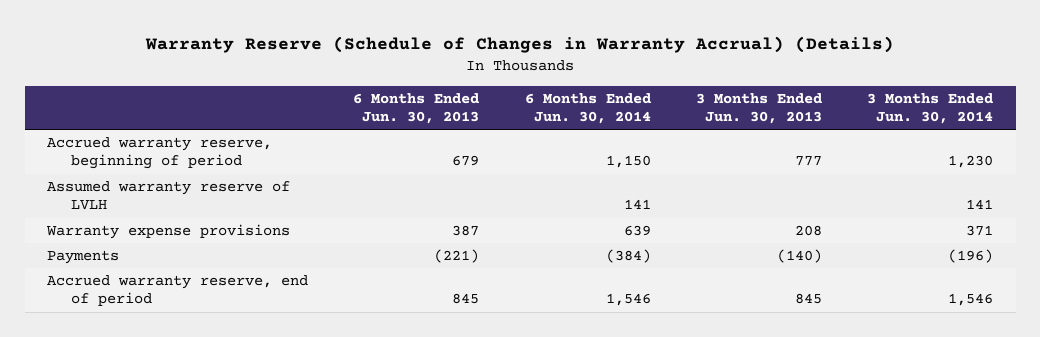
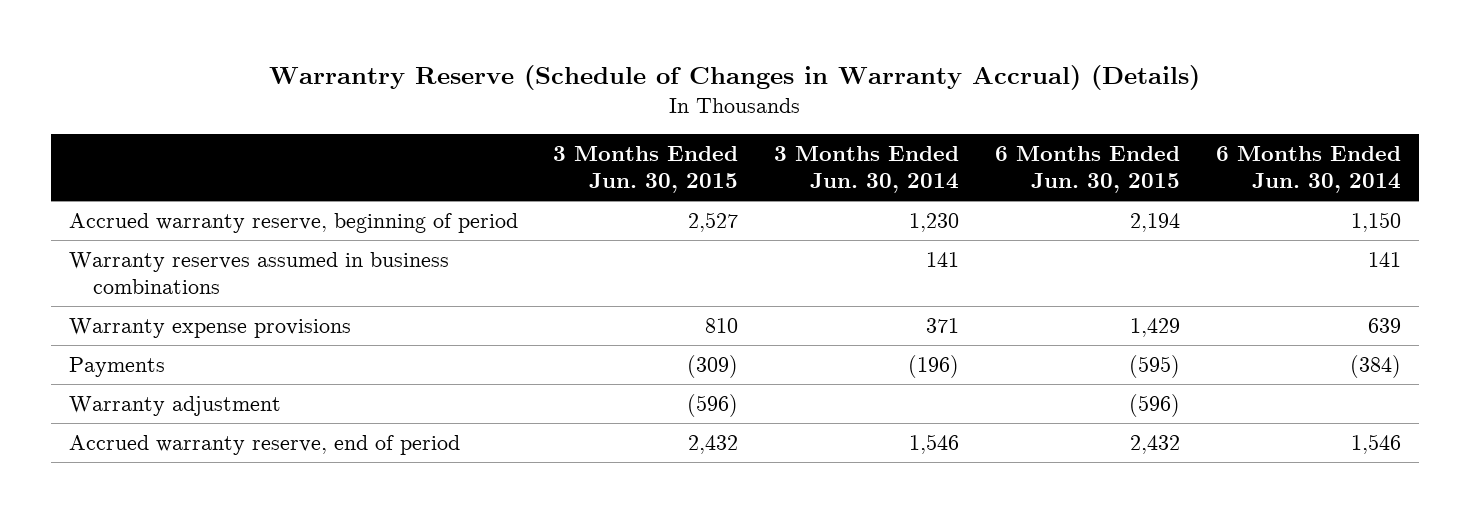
- Warranty Reserve (Schedule of Changes in Warranty Accrual) (Details)
+ Warrantry Reserve (Schedule of Changes in Warranty Accrual) (Details)
- | 6 Months Ended Jun. 30, 2013 | 6 Months Ended Jun. 30, 2014 | 3 Months Ended Jun. 30, 2013 | 3 Months Ended Jun. 30, 2014
+ | 3 Months Ended Jun. 30, 2015 | 3 Months Ended Jun. 30, 2014 | 6 Months Ended Jun. 30, 2015 | 6 Months Ended Jun. 30, 2014
- Assumed warranty reserve of LVLH | | 141 | | 141
+ Warranty reserves assumed in business combinations | | 141 | | 141
+ Warranty adjustment | (596) | | (596) |

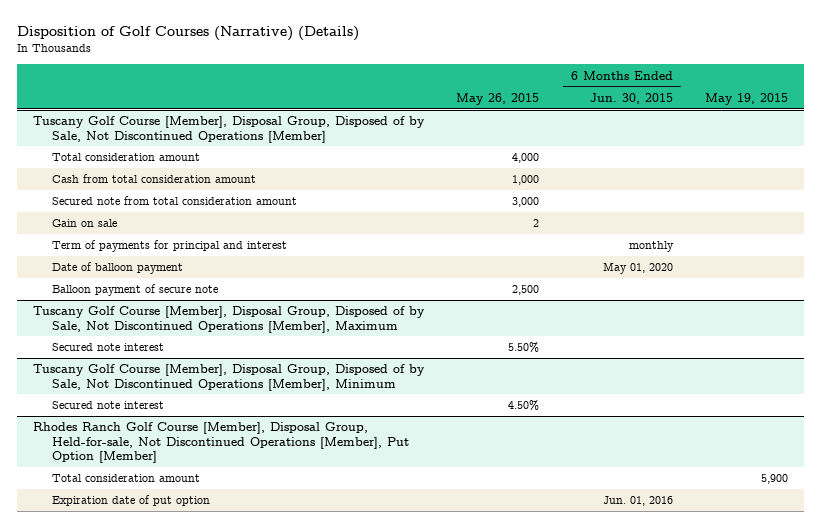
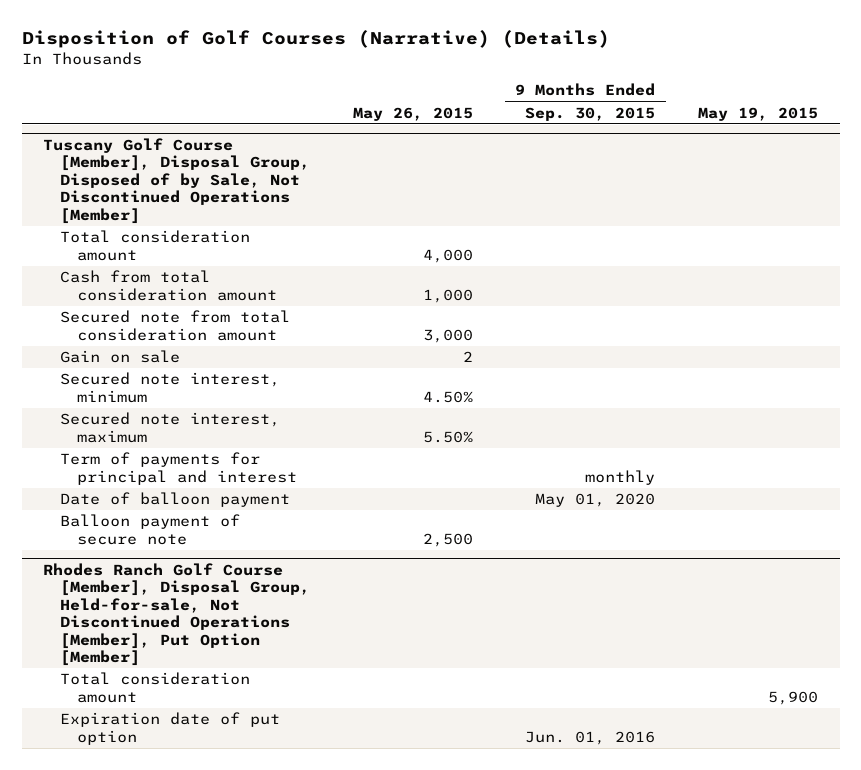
- | May 26, 2015 | 6 Months Ended Jun. 30, 2015 | May 19, 2015
+ | May 26, 2015 | 9 Months Ended Sep. 30, 2015 | May 19, 2015
@ Tuscany Golf Course [Member], Disposal Group, Disposed of by Sale, Not Discontinued Operations [Member]
+ Secured note interest, minimum | 4.50% | |
+ Secured note interest, maximum | 5.50% | |
- Tuscany Golf Course [Member], Disposal Group, Disposed of by Sale, Not Discontinued Operations [Member], Maximum
- Secured note interest | 5.50% | |
- Tuscany Golf Course [Member], Disposal Group, Disposed of by Sale, Not Discontinued Operations [Member], Minimum
- Secured note interest | 4.50% | |

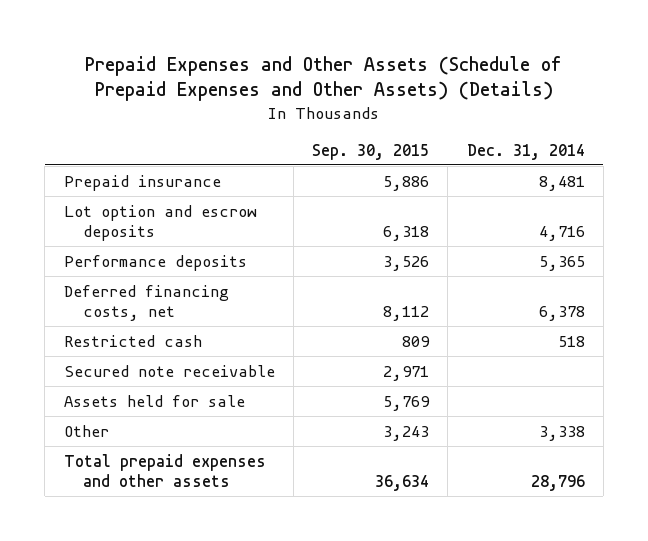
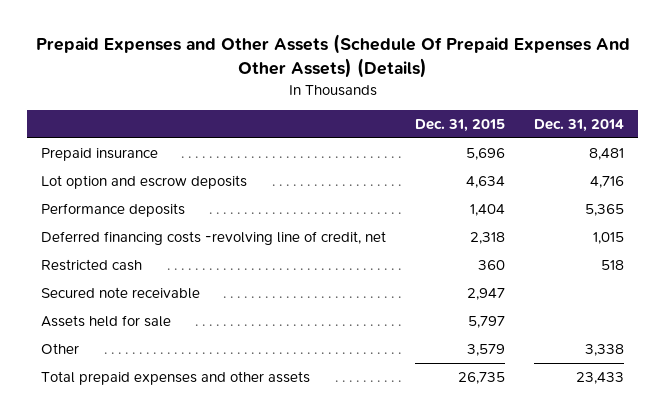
- Prepaid Expenses and Other Assets (Schedule of Prepaid Expenses and Other Assets) (Details)
+ Prepaid Expenses and Other Assets (Schedule Of Prepaid Expenses And Other Assets) (Details)
- | Sep. 30, 2015 | Dec. 31, 2014
+ | Dec. 31, 2015 | Dec. 31, 2014
- Deferred financing costs, net | 8,112 | 6,378
+ Deferred financing costs -revolving line of credit, net | 2,318 | 1,015
- Total prepaid expenses and other assets | 36,634 | 28,796
+ Total prepaid expenses and other assets | 26,735 | 23,433

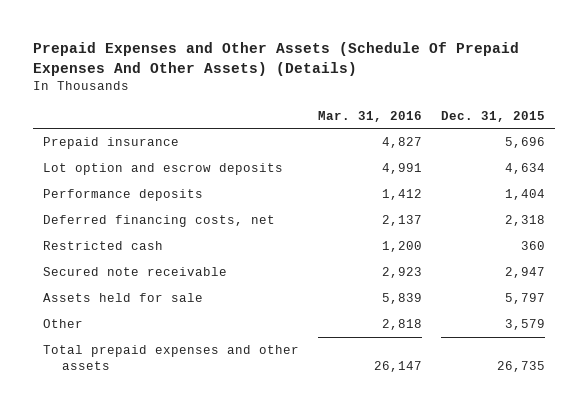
- | Dec. 31, 2015 | Dec. 31, 2014
+ | Mar. 31, 2016 | Dec. 31, 2015
- Deferred financing costs -revolving line of credit, net | 2,318 | 1,015
+ Deferred financing costs, net | 2,137 | 2,318

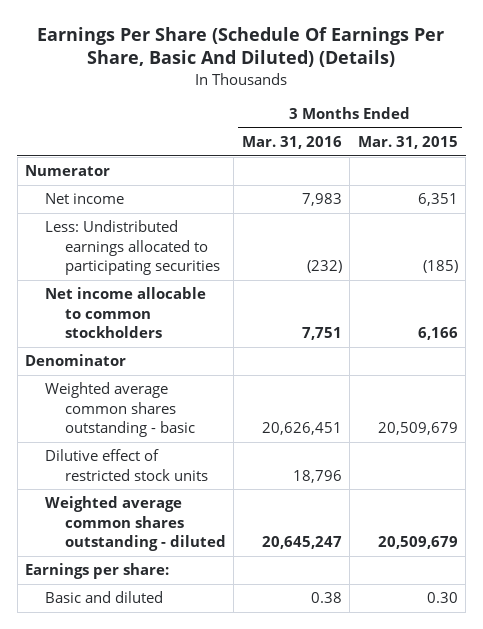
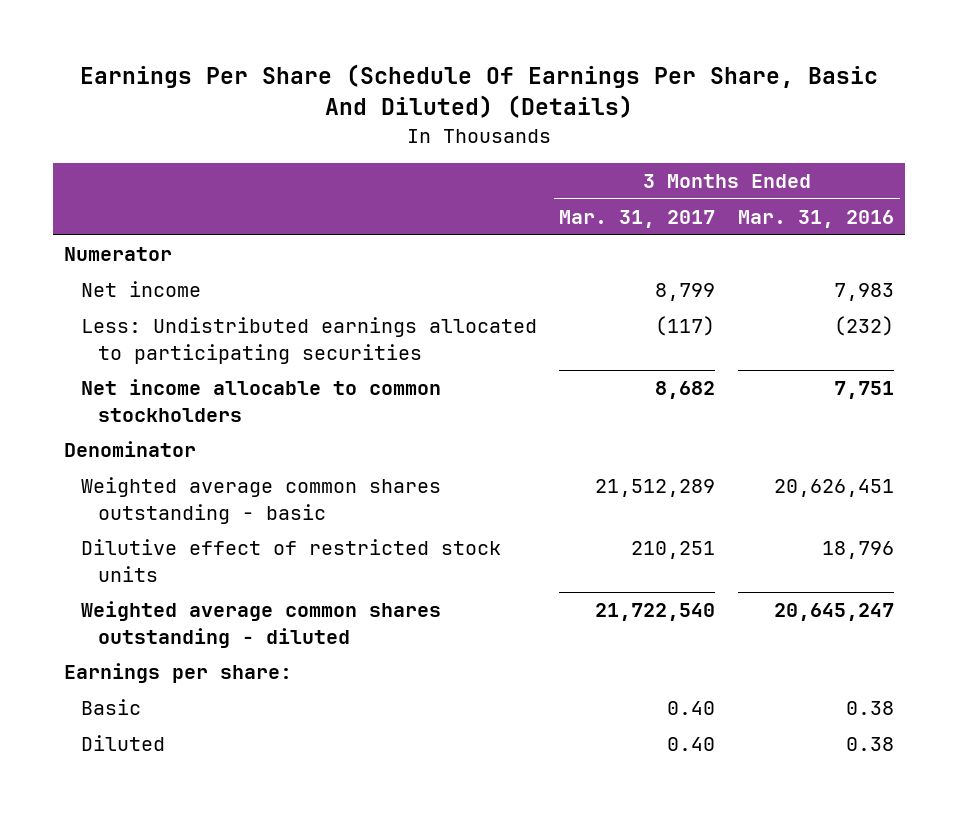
- | 3 Months Ended Mar. 31, 2016 | 3 Months Ended Mar. 31, 2015
+ | 3 Months Ended Mar. 31, 2017 | 3 Months Ended Mar. 31, 2016
- Basic and diluted | 0.38 | 0.30
+ Basic | 0.40 | 0.38
+ Diluted | 0.40 | 0.38

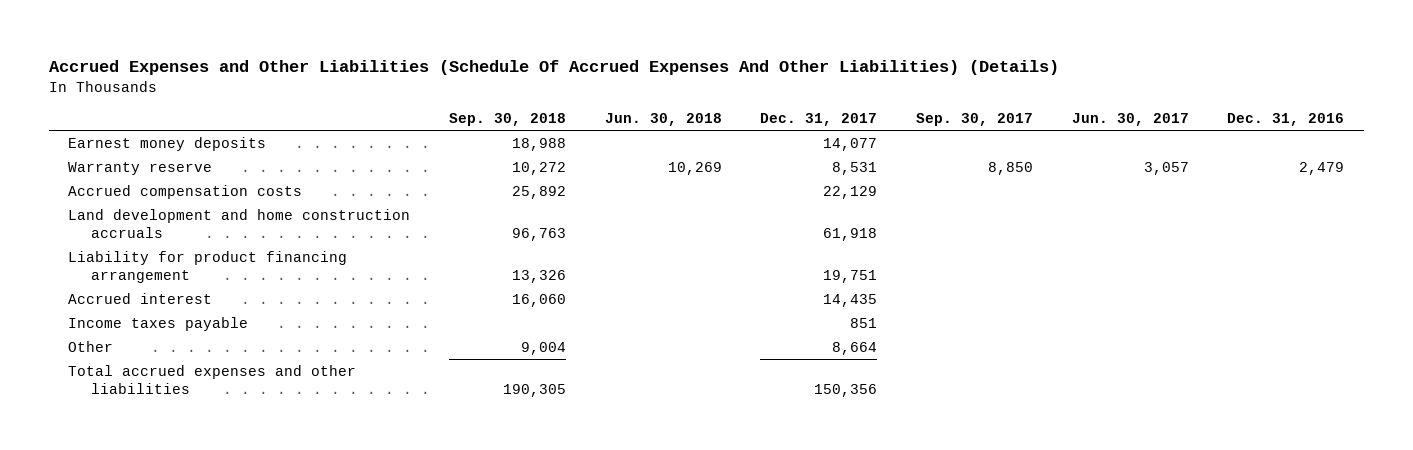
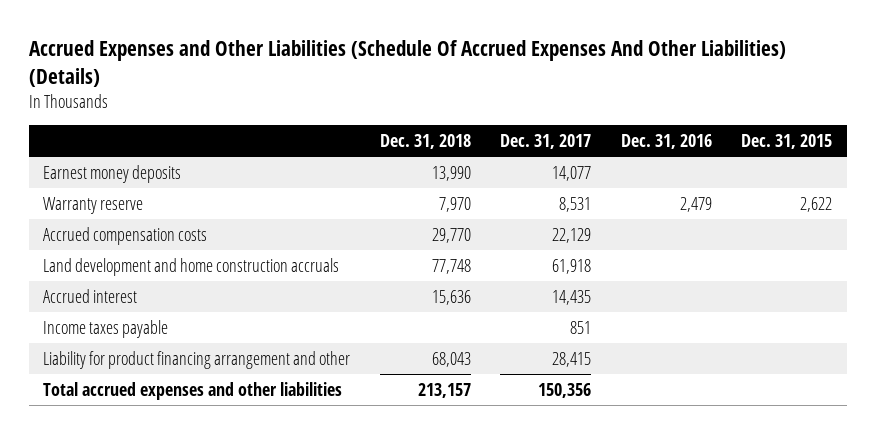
- | Sep. 30, 2018 | Jun. 30, 2018 | Dec. 31, 2017 | Sep. 30, 2017 | Jun. 30, 2017 | Dec. 31, 2016
+ | Dec. 31, 2018 | Dec. 31, 2017 | Dec. 31, 2016 | Dec. 31, 2015
- Liability for product financing arrangement | 13,326 | | 19,751 | | |
- Other | 9,004 | | 8,664 | | |
+ Liability for product financing arrangement and other | 68,043 | 28,415 | |

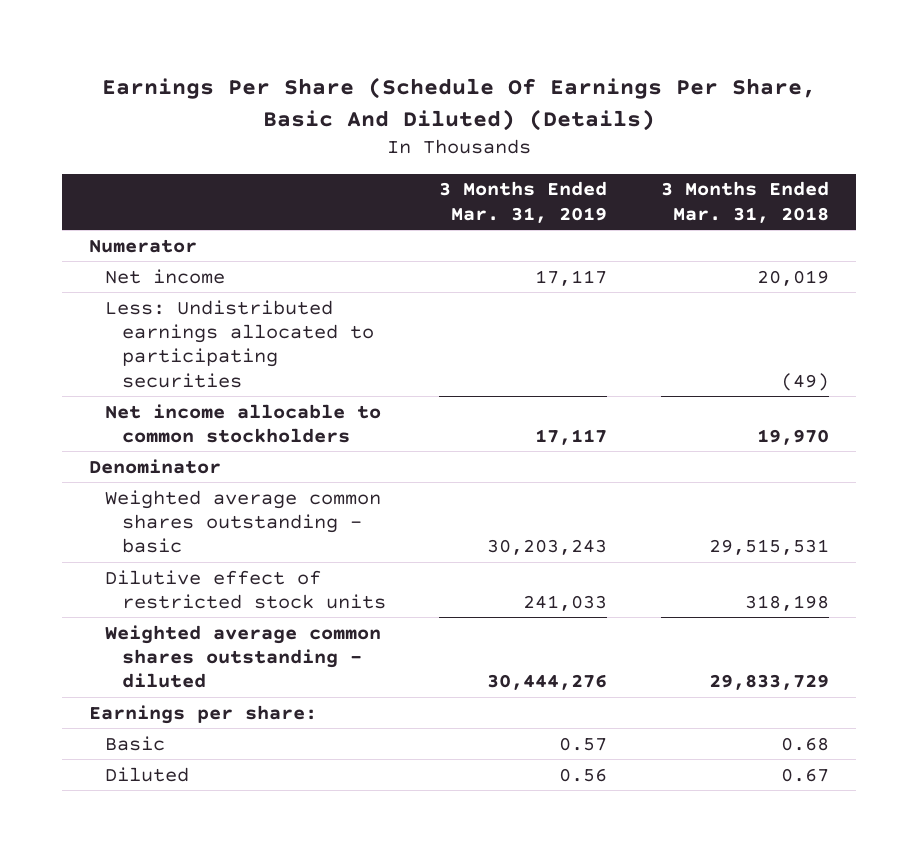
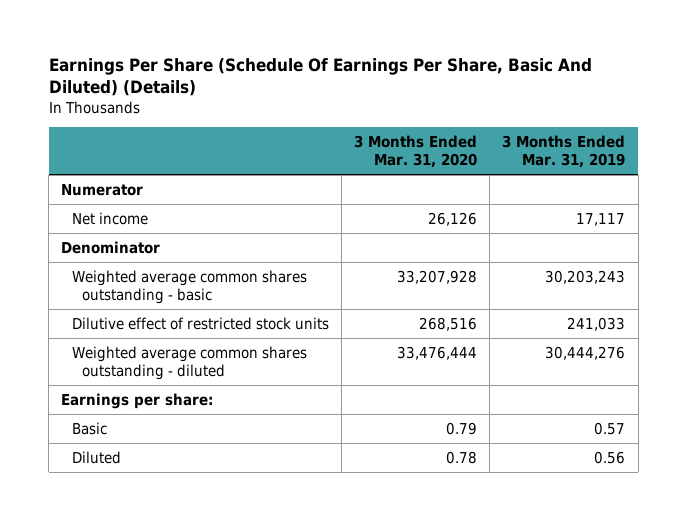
- | 3 Months Ended Mar. 31, 2019 | 3 Months Ended Mar. 31, 2018
+ | 3 Months Ended Mar. 31, 2020 | 3 Months Ended Mar. 31, 2019
- Less: Undistributed earnings allocated to participating securities | | (49)
- Net income allocable to common stockholders | 17,117 | 19,970

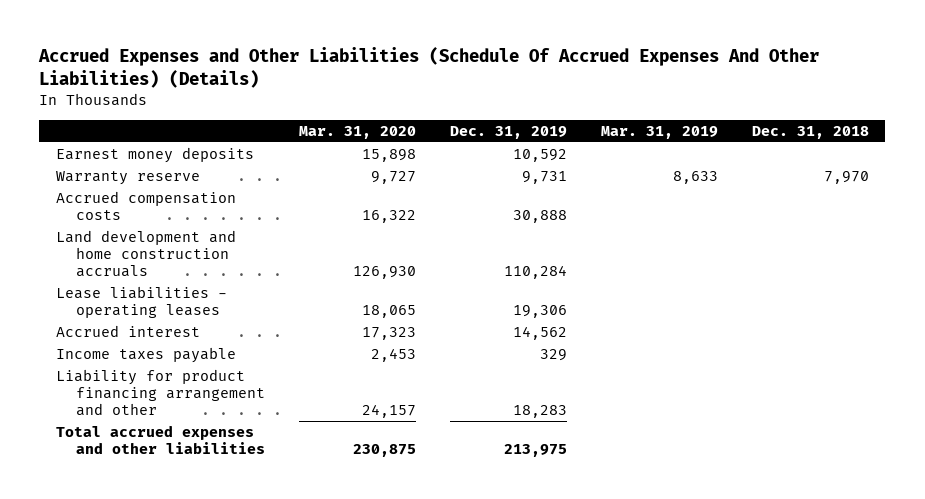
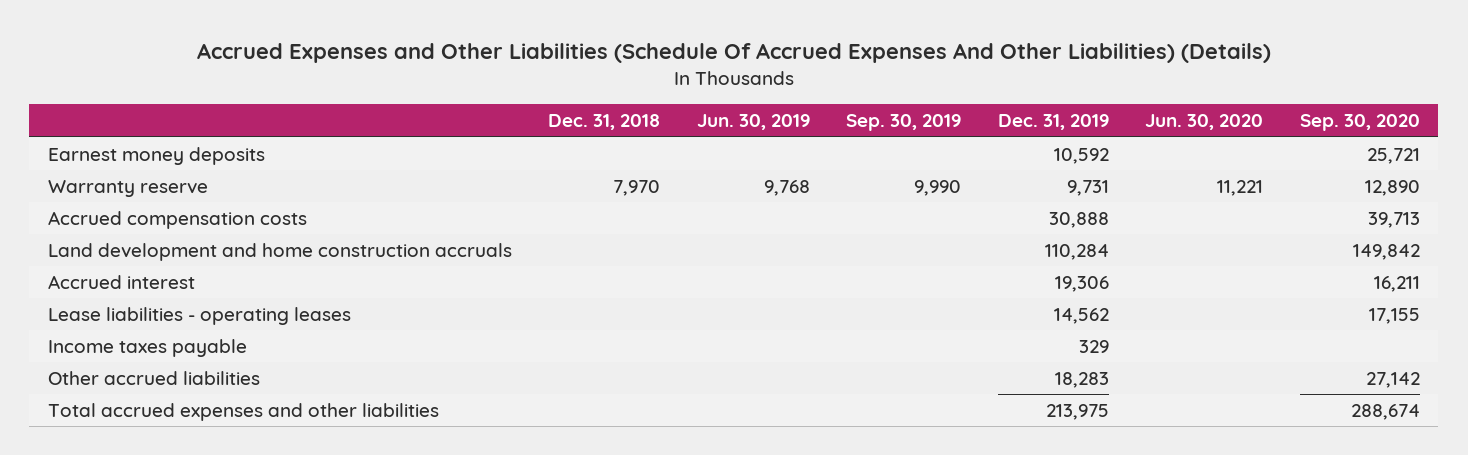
- | Mar. 31, 2020 | Dec. 31, 2019 | Mar. 31, 2019 | Dec. 31, 2018
+ | Dec. 31, 2018 | Jun. 30, 2019 | Sep. 30, 2019 | Dec. 31, 2019 | Jun. 30, 2020 | Sep. 30, 2020
- Lease liabilities - operating leases | 18,065 | 19,306 | |
- Accrued interest | 17,323 | 14,562 | |
+ Accrued interest | | | | 19,306 | | 16,211
+ Lease liabilities - operating leases | | | | 14,562 | | 17,155
- Liability for product financing arrangement and other | 24,157 | 18,283 | |
+ Other accrued liabilities | | | | 18,283 | | 27,142

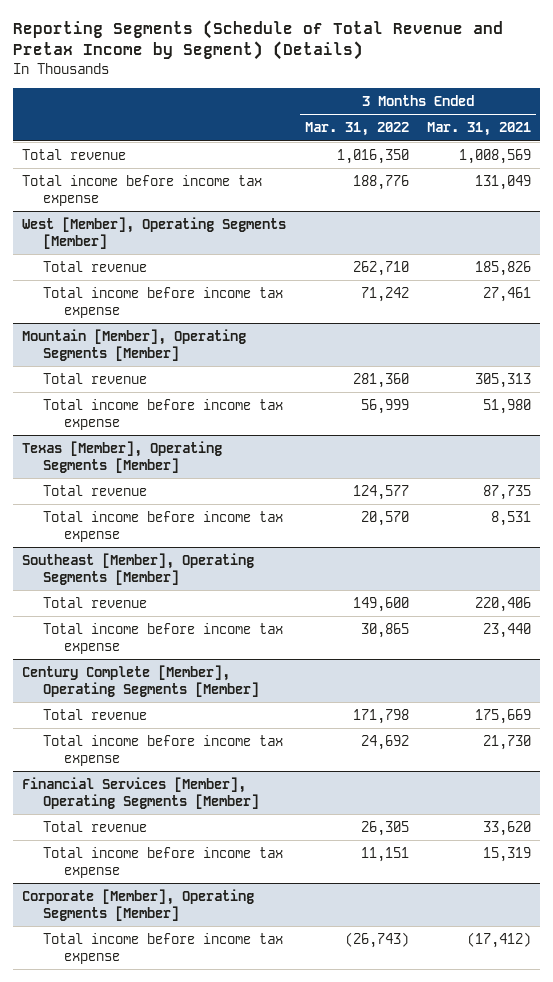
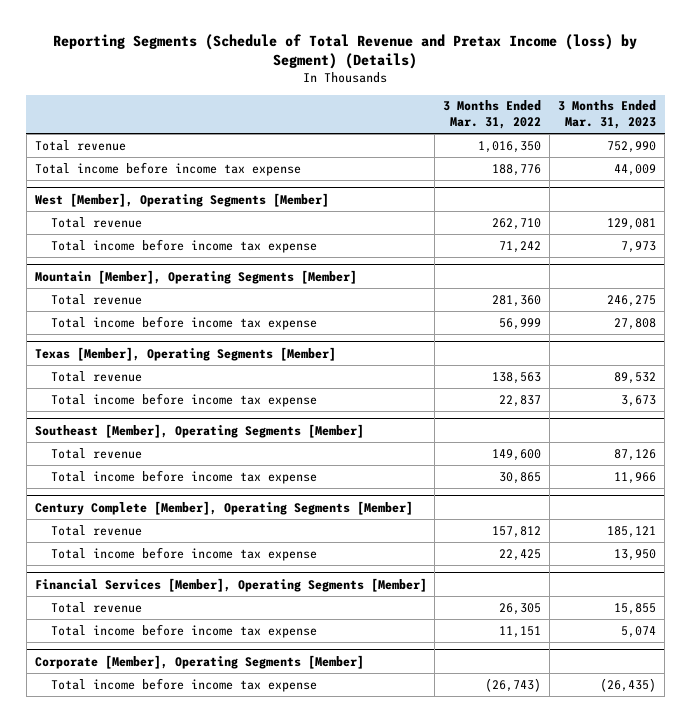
- Reporting Segments (Schedule of Total Revenue and Pretax Income by Segment) (Details)
+ Reporting Segments (Schedule of Total Revenue and Pretax Income (loss) by Segment) (Details)
- | 3 Months Ended Mar. 31, 2022 | 3 Months Ended Mar. 31, 2021
+ | 3 Months Ended Mar. 31, 2022 | 3 Months Ended Mar. 31, 2023
@ Texas [Member], Operating Segments [Member]
- Total revenue | 124,577 | 87,735
- Total income before income tax expense | 20,570 | 8,531
+ Total revenue | 138,563 | 89,532
+ Total income before income tax expense | 22,837 | 3,673
@ Century Complete [Member], Operating Segments [Member]
- Total revenue | 171,798 | 175,669
- Total income before income tax expense | 24,692 | 21,730
+ Total revenue | 157,812 | 185,121
+ Total income before income tax expense | 22,425 | 13,950

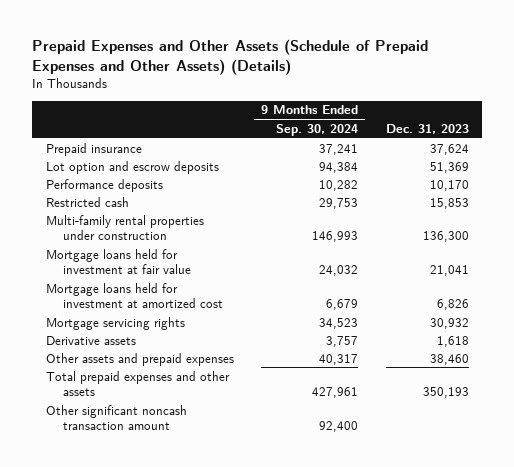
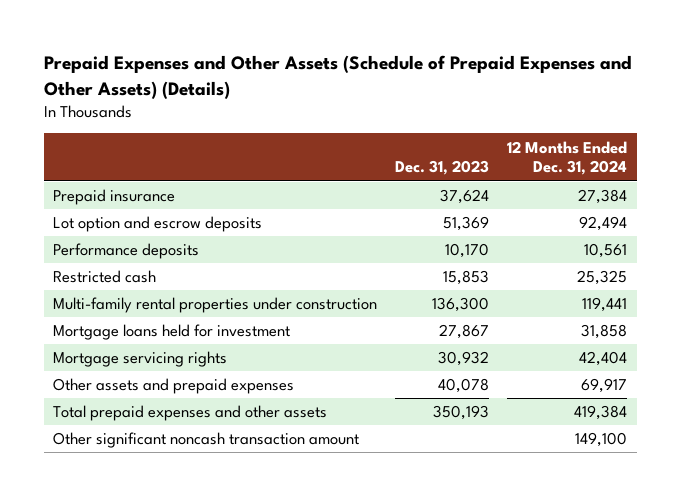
- | 9 Months Ended Sep. 30, 2024 | Dec. 31, 2023
+ | Dec. 31, 2023 | 12 Months Ended Dec. 31, 2024
- Mortgage loans held for investment at fair value | 24,032 | 21,041
- Mortgage loans held for investment at amortized cost | 6,679 | 6,826
+ Mortgage loans held for investment | 27,867 | 31,858
- Derivative assets | 3,757 | 1,618
- Other assets and prepaid expenses | 40,317 | 38,460
+ Other assets and prepaid expenses | 40,078 | 69,917

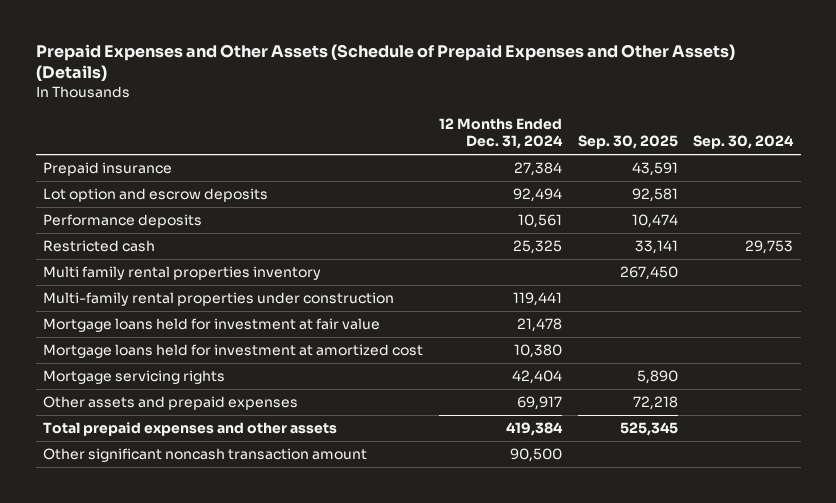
- | Dec. 31, 2023 | 12 Months Ended Dec. 31, 2024
+ | 12 Months Ended Dec. 31, 2024 | Sep. 30, 2025 | Sep. 30, 2024
+ Multi family rental properties inventory | | 267,450 |
- Mortgage loans held for investment | 27,867 | 31,858
+ Mortgage loans held for investment at fair value | 21,478 | |
+ Mortgage loans held for investment at amortized cost | 10,380 | |
- Other significant noncash transaction amount | | 149,100
+ Other significant noncash transaction amount | 90,500 | |

